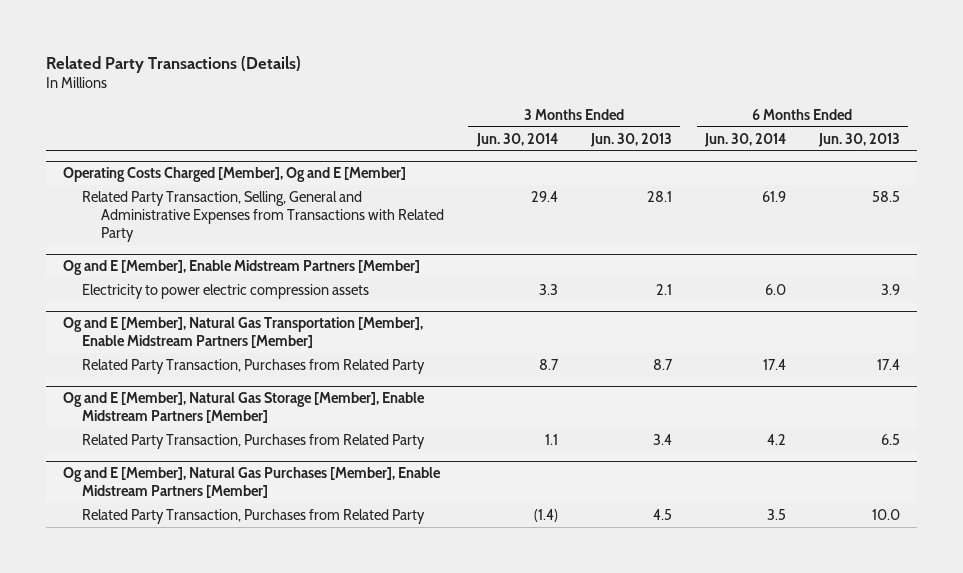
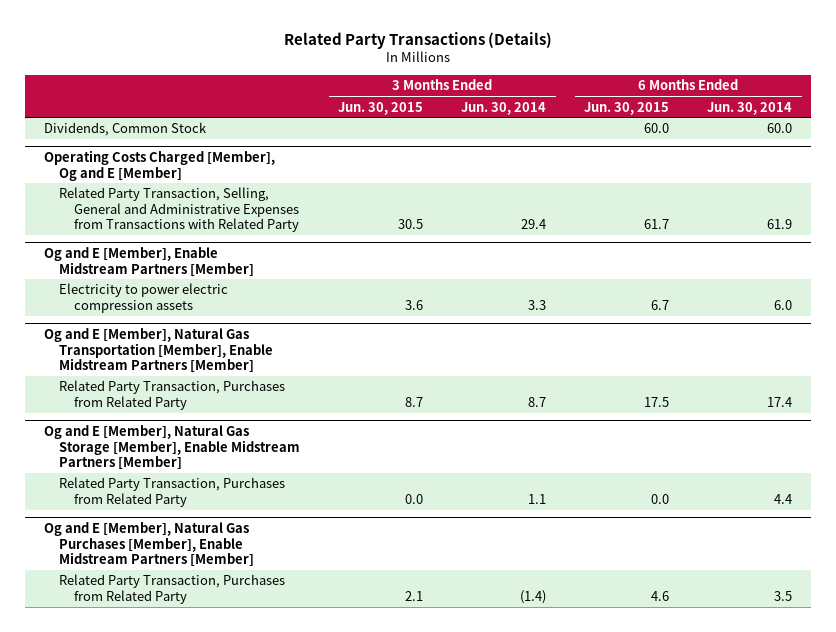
- | 3 Months Ended Jun. 30, 2014 | 3 Months Ended Jun. 30, 2013 | 6 Months Ended Jun. 30, 2014 | 6 Months Ended Jun. 30, 2013
+ | 3 Months Ended Jun. 30, 2015 | 3 Months Ended Jun. 30, 2014 | 6 Months Ended Jun. 30, 2015 | 6 Months Ended Jun. 30, 2014
+ Dividends, Common Stock | | | 60.0 | 60.0
@ Og and E [Member], Natural Gas Storage [Member], Enable Midstream Partners [Member]
- Related Party Transaction, Purchases from Related Party | 1.1 | 3.4 | 4.2 | 6.5
+ Related Party Transaction, Purchases from Related Party | 0.0 | 1.1 | 0.0 | 4.4

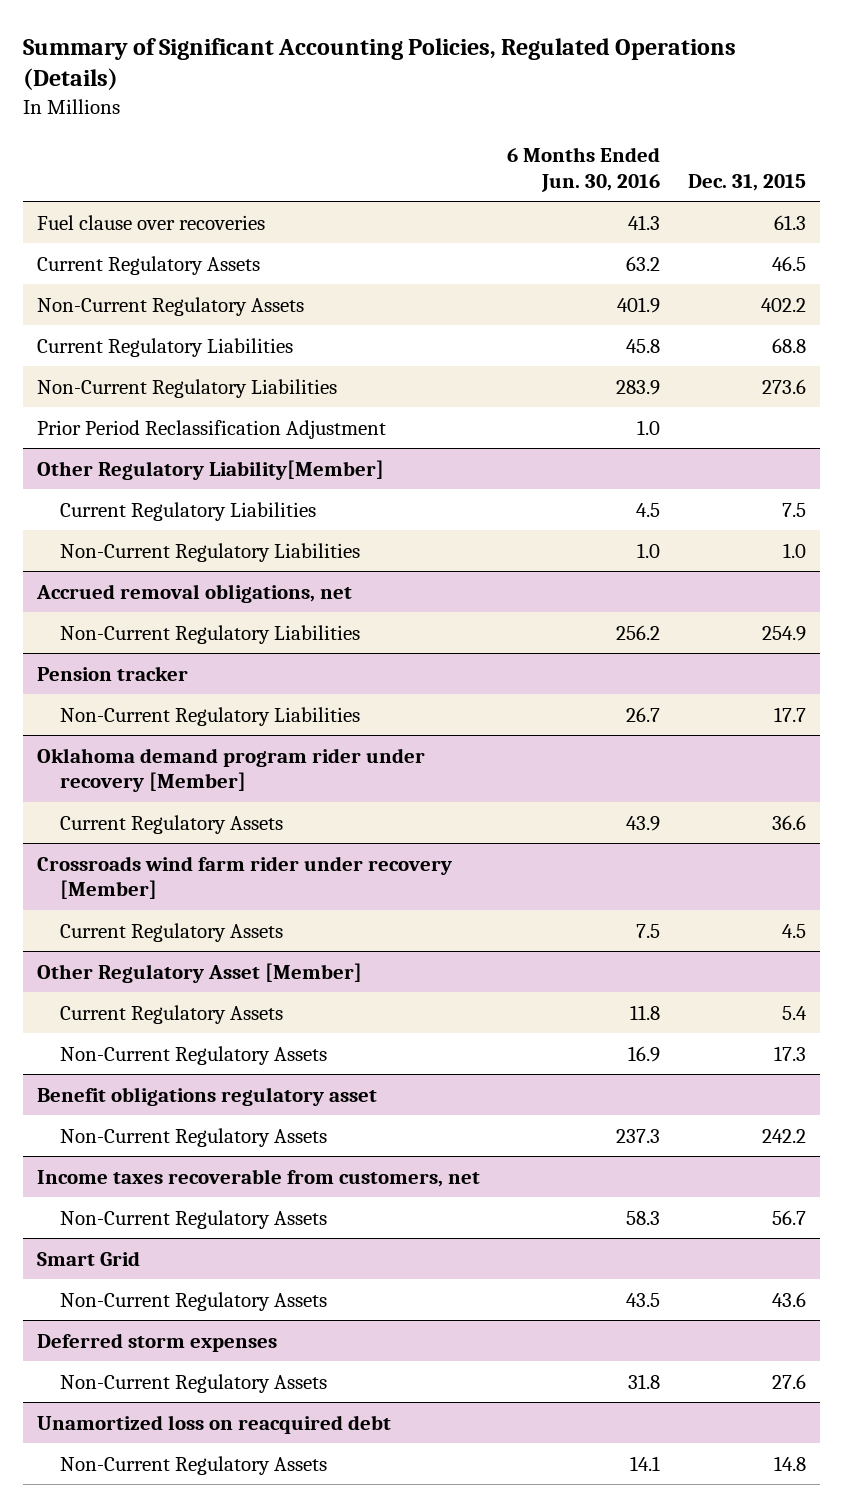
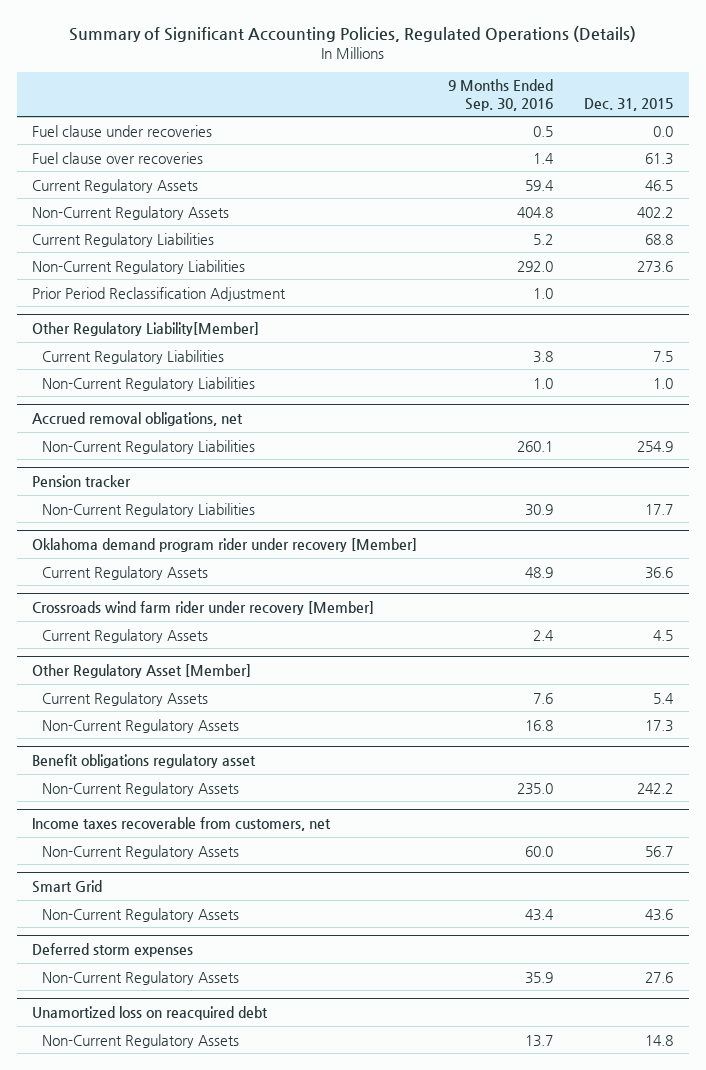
- | 6 Months Ended Jun. 30, 2016 | Dec. 31, 2015
+ | 9 Months Ended Sep. 30, 2016 | Dec. 31, 2015
+ Fuel clause under recoveries | 0.5 | 0.0

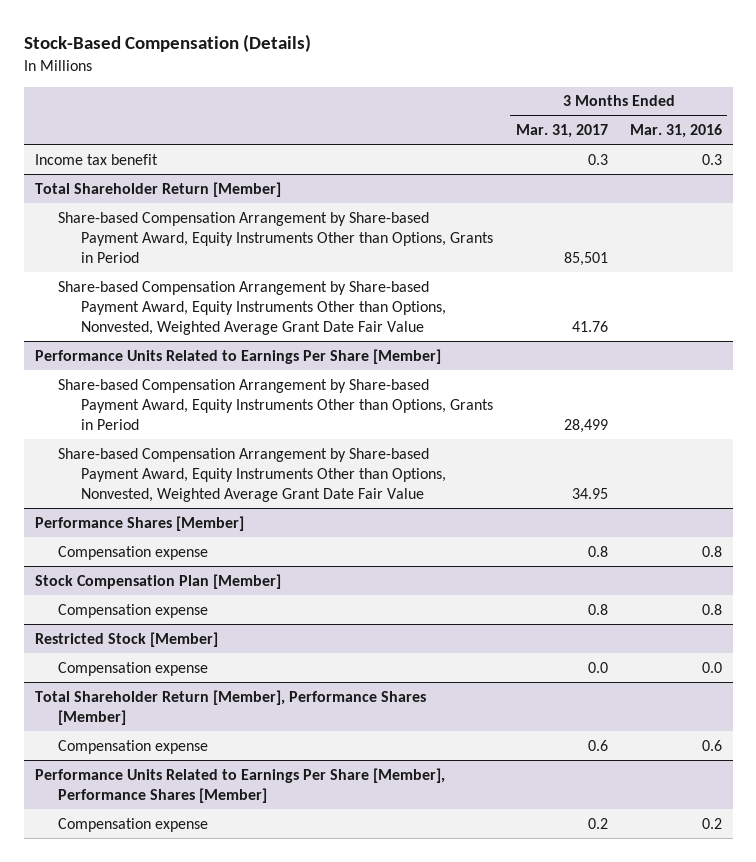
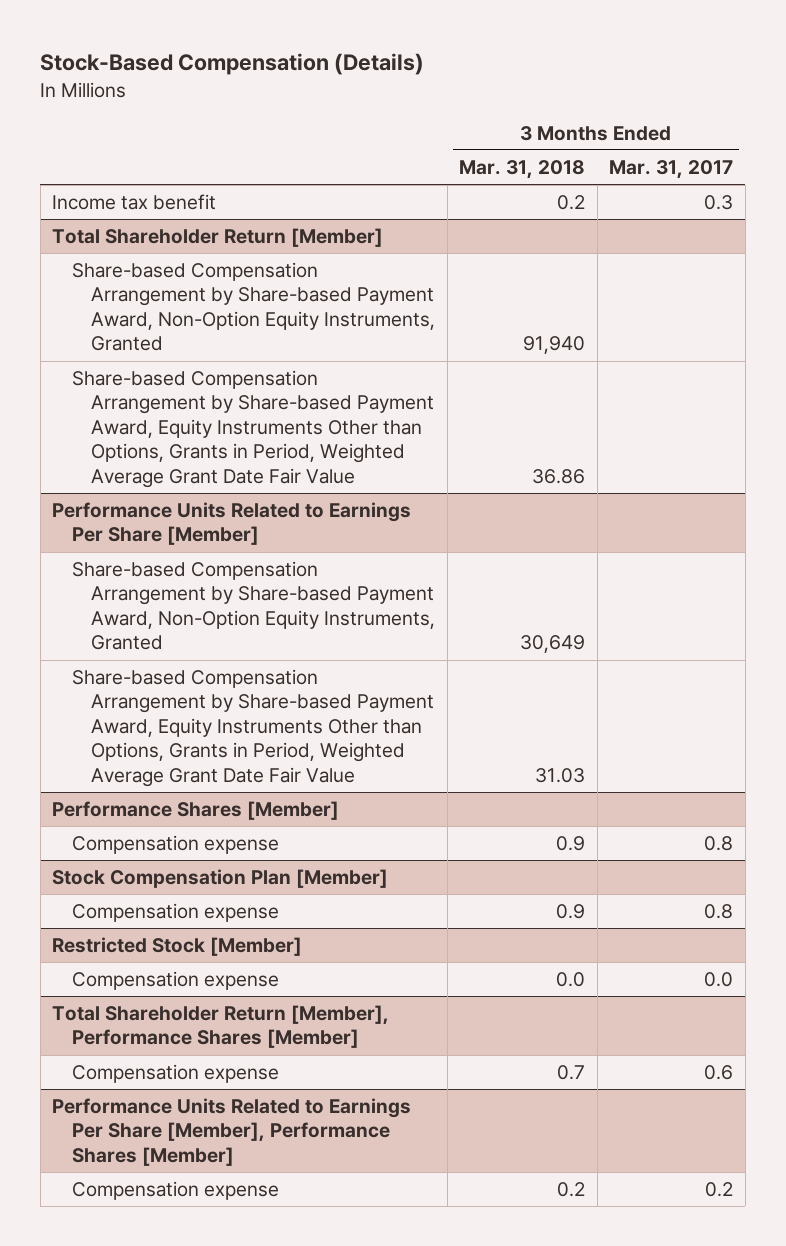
- | 3 Months Ended Mar. 31, 2017 | 3 Months Ended Mar. 31, 2016
+ | 3 Months Ended Mar. 31, 2018 | 3 Months Ended Mar. 31, 2017
@ Total Shareholder Return [Member]
- Share-based Compensation Arrangement by Share-based Payment Award, Equity Instruments Other than Options, Grants in Period | 85,501 |
- Share-based Compensation Arrangement by Share-based Payment Award, Equity Instruments Other than Options, Nonvested, Weighted Average Grant Date Fair Value | 41.76 |
+ Share-based Compensation Arrangement by Share-based Payment Award, Non-Option Equity Instruments, Granted | 91,940 |
+ Share-based Compensation Arrangement by Share-based Payment Award, Equity Instruments Other than Options, Grants in Period, Weighted Average Grant Date Fair Value | 36.86 |
@ Performance Units Related to Earnings Per Share [Member]
- Share-based Compensation Arrangement by Share-based Payment Award, Equity Instruments Other than Options, Grants in Period | 28,499 |
- Share-based Compensation Arrangement by Share-based Payment Award, Equity Instruments Other than Options, Nonvested, Weighted Average Grant Date Fair Value | 34.95 |
+ Share-based Compensation Arrangement by Share-based Payment Award, Non-Option Equity Instruments, Granted | 30,649 |
+ Share-based Compensation Arrangement by Share-based Payment Award, Equity Instruments Other than Options, Grants in Period, Weighted Average Grant Date Fair Value | 31.03 |

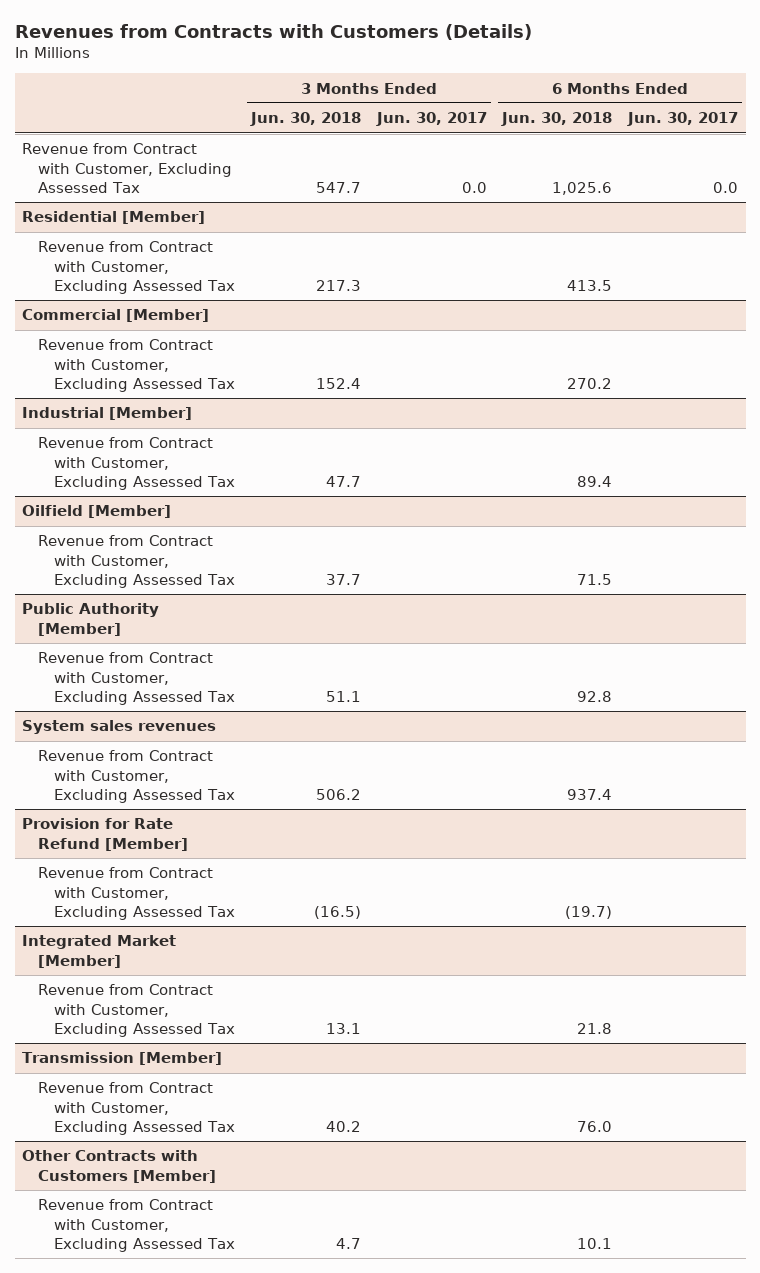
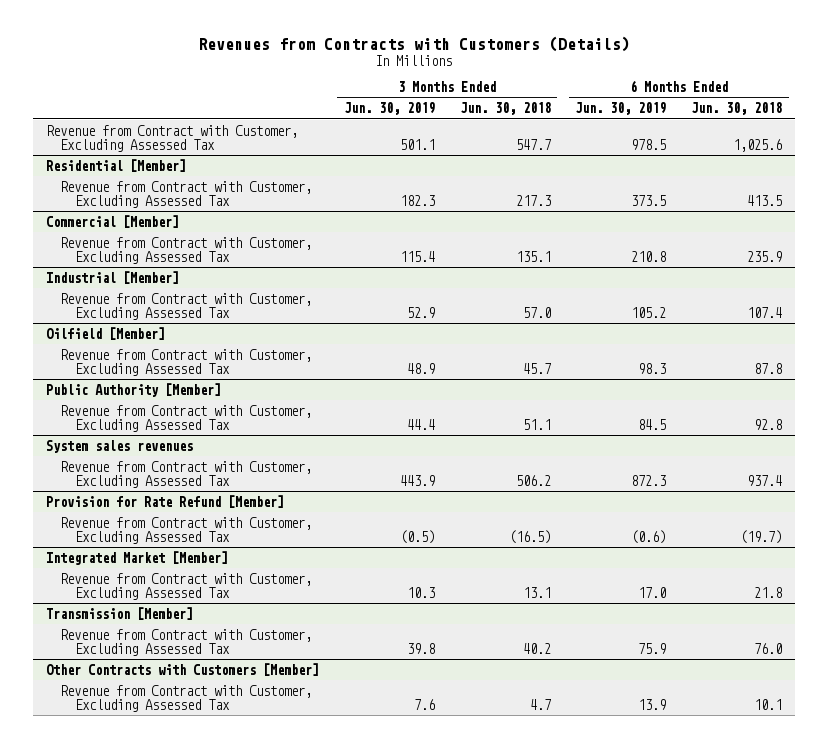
- | 3 Months Ended Jun. 30, 2018 | 3 Months Ended Jun. 30, 2017 | 6 Months Ended Jun. 30, 2018 | 6 Months Ended Jun. 30, 2017
+ | 3 Months Ended Jun. 30, 2019 | 3 Months Ended Jun. 30, 2018 | 6 Months Ended Jun. 30, 2019 | 6 Months Ended Jun. 30, 2018
@ Commercial [Member]
- Revenue from Contract with Customer, Excluding Assessed Tax | 152.4 | | 270.2 |
+ Revenue from Contract with Customer, Excluding Assessed Tax | 115.4 | 135.1 | 210.8 | 235.9
@ Industrial [Member]
- Revenue from Contract with Customer, Excluding Assessed Tax | 47.7 | | 89.4 |
+ Revenue from Contract with Customer, Excluding Assessed Tax | 52.9 | 57.0 | 105.2 | 107.4
@ Oilfield [Member]
- Revenue from Contract with Customer, Excluding Assessed Tax | 37.7 | | 71.5 |
+ Revenue from Contract with Customer, Excluding Assessed Tax | 48.9 | 45.7 | 98.3 | 87.8

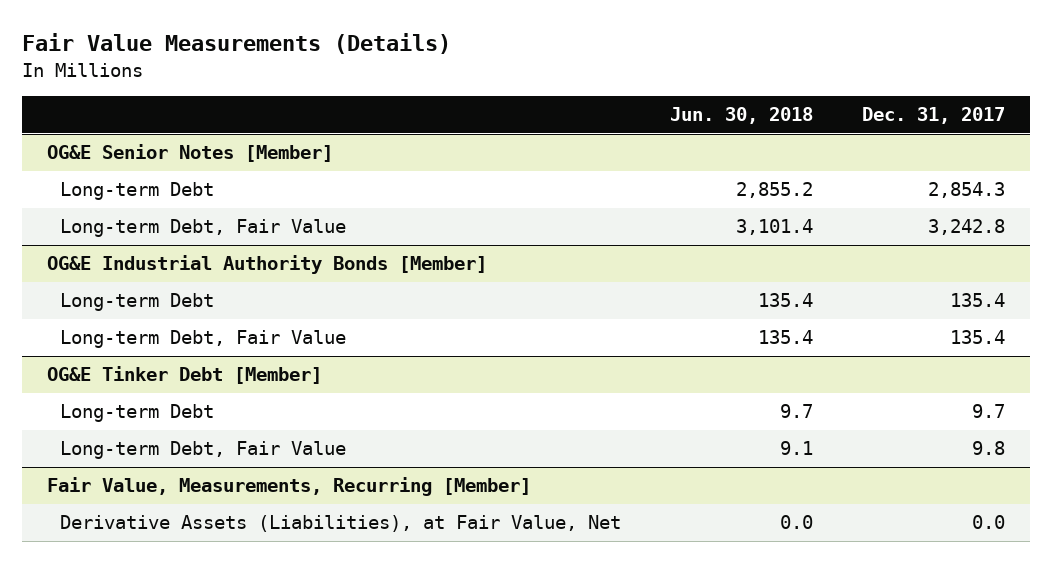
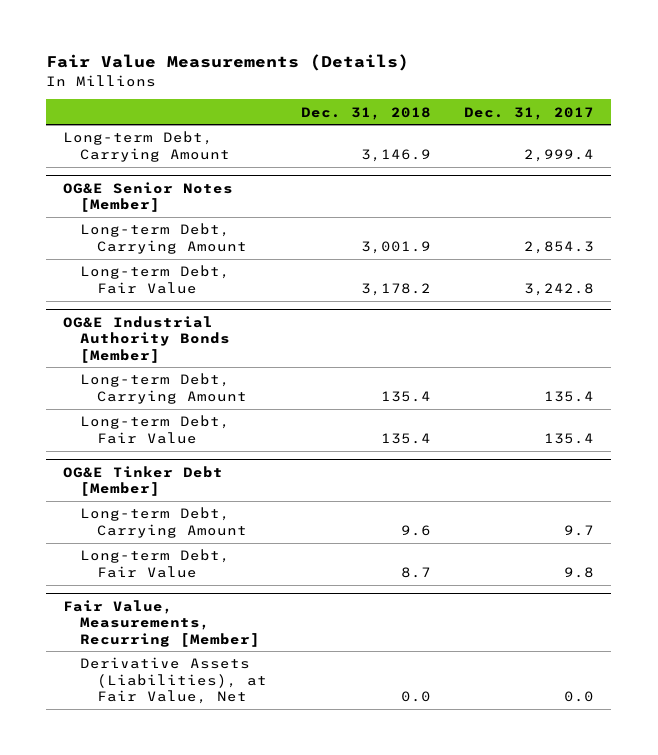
- | Jun. 30, 2018 | Dec. 31, 2017
+ | Dec. 31, 2018 | Dec. 31, 2017
+ Long-term Debt, Carrying Amount | 3,146.9 | 2,999.4
@ OG&E Senior Notes [Member]
- Long-term Debt | 2,855.2 | 2,854.3
+ Long-term Debt, Carrying Amount | 3,001.9 | 2,854.3
@ OG&E Industrial Authority Bonds [Member]
- Long-term Debt | 135.4 | 135.4
+ Long-term Debt, Carrying Amount | 135.4 | 135.4
@ OG&E Tinker Debt [Member]
- Long-term Debt | 9.7 | 9.7
+ Long-term Debt, Carrying Amount | 9.6 | 9.7

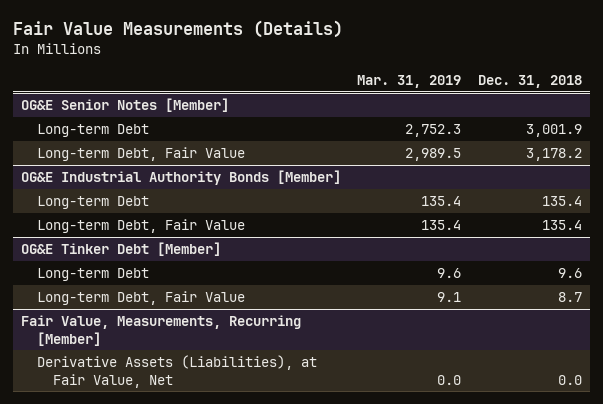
- | Dec. 31, 2018 | Dec. 31, 2017
+ | Mar. 31, 2019 | Dec. 31, 2018
- Long-term Debt, Carrying Amount | 3,146.9 | 2,999.4
@ OG&E Senior Notes [Member]
- Long-term Debt, Carrying Amount | 3,001.9 | 2,854.3
+ Long-term Debt | 2,752.3 | 3,001.9
@ OG&E Industrial Authority Bonds [Member]
- Long-term Debt, Carrying Amount | 135.4 | 135.4
+ Long-term Debt | 135.4 | 135.4
@ OG&E Tinker Debt [Member]
- Long-term Debt, Carrying Amount | 9.6 | 9.7
+ Long-term Debt | 9.6 | 9.6

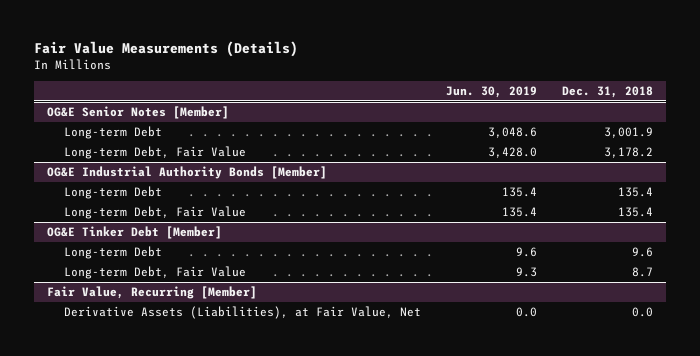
- | Mar. 31, 2019 | Dec. 31, 2018
+ | Jun. 30, 2019 | Dec. 31, 2018
- Fair Value, Measurements, Recurring [Member]
+ Fair Value, Recurring [Member]

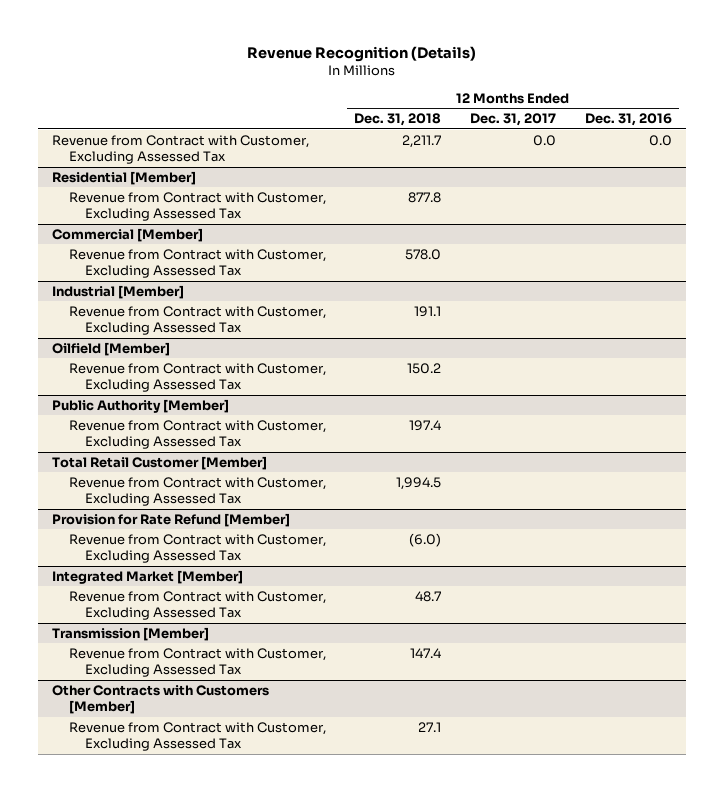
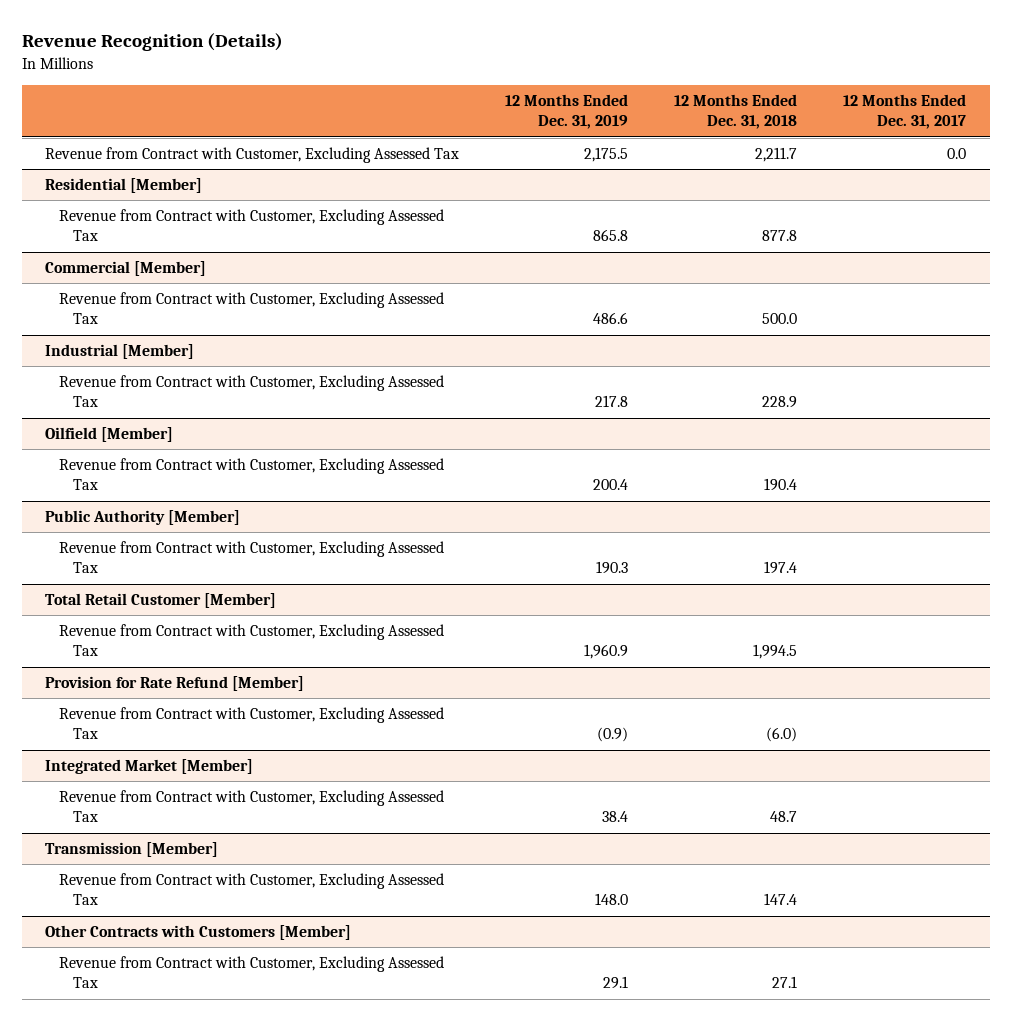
- | 12 Months Ended Dec. 31, 2018 | 12 Months Ended Dec. 31, 2017 | 12 Months Ended Dec. 31, 2016
+ | 12 Months Ended Dec. 31, 2019 | 12 Months Ended Dec. 31, 2018 | 12 Months Ended Dec. 31, 2017
@ Commercial [Member]
- Revenue from Contract with Customer, Excluding Assessed Tax | 578.0 | |
+ Revenue from Contract with Customer, Excluding Assessed Tax | 486.6 | 500.0 |
@ Industrial [Member]
- Revenue from Contract with Customer, Excluding Assessed Tax | 191.1 | |
+ Revenue from Contract with Customer, Excluding Assessed Tax | 217.8 | 228.9 |
@ Oilfield [Member]
- Revenue from Contract with Customer, Excluding Assessed Tax | 150.2 | |
+ Revenue from Contract with Customer, Excluding Assessed Tax | 200.4 | 190.4 |

